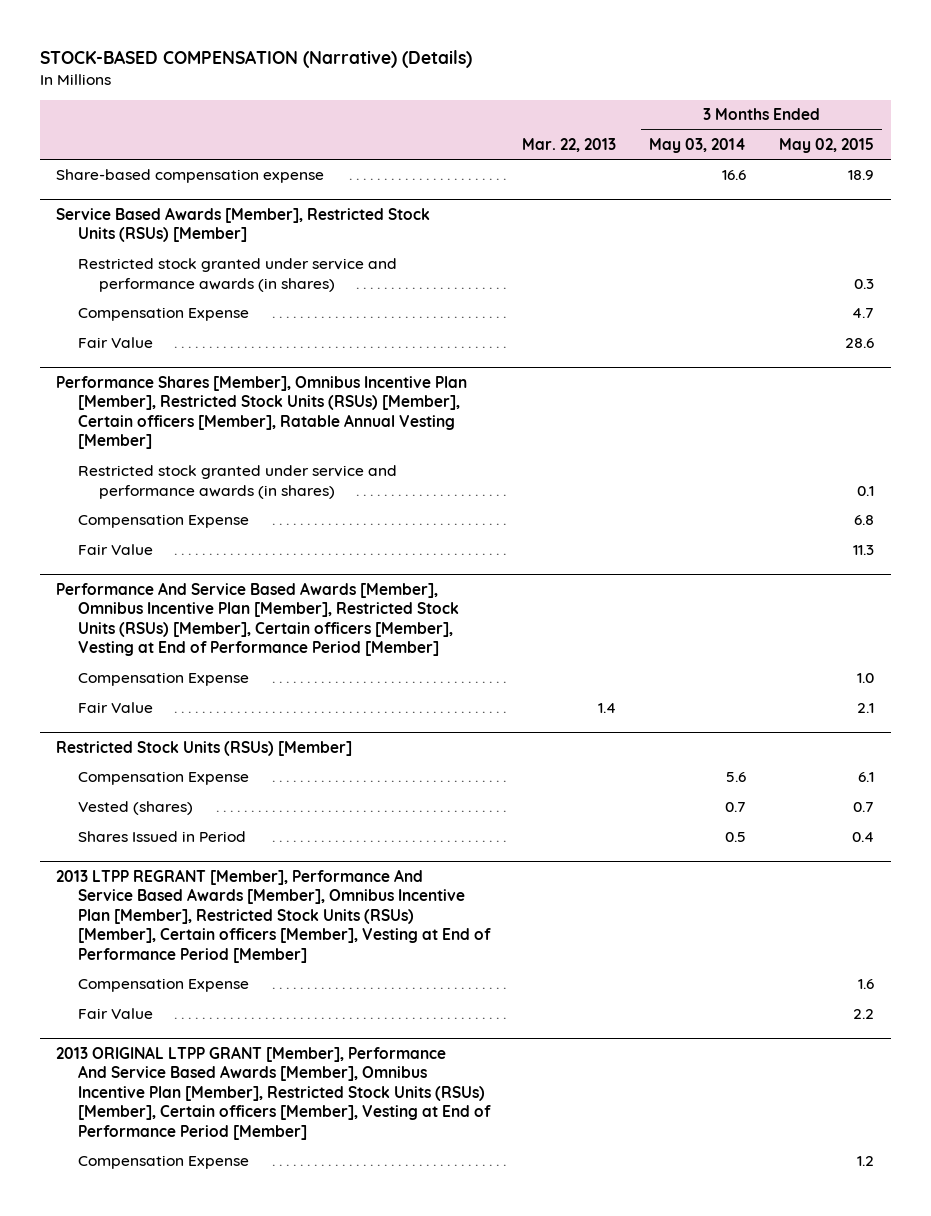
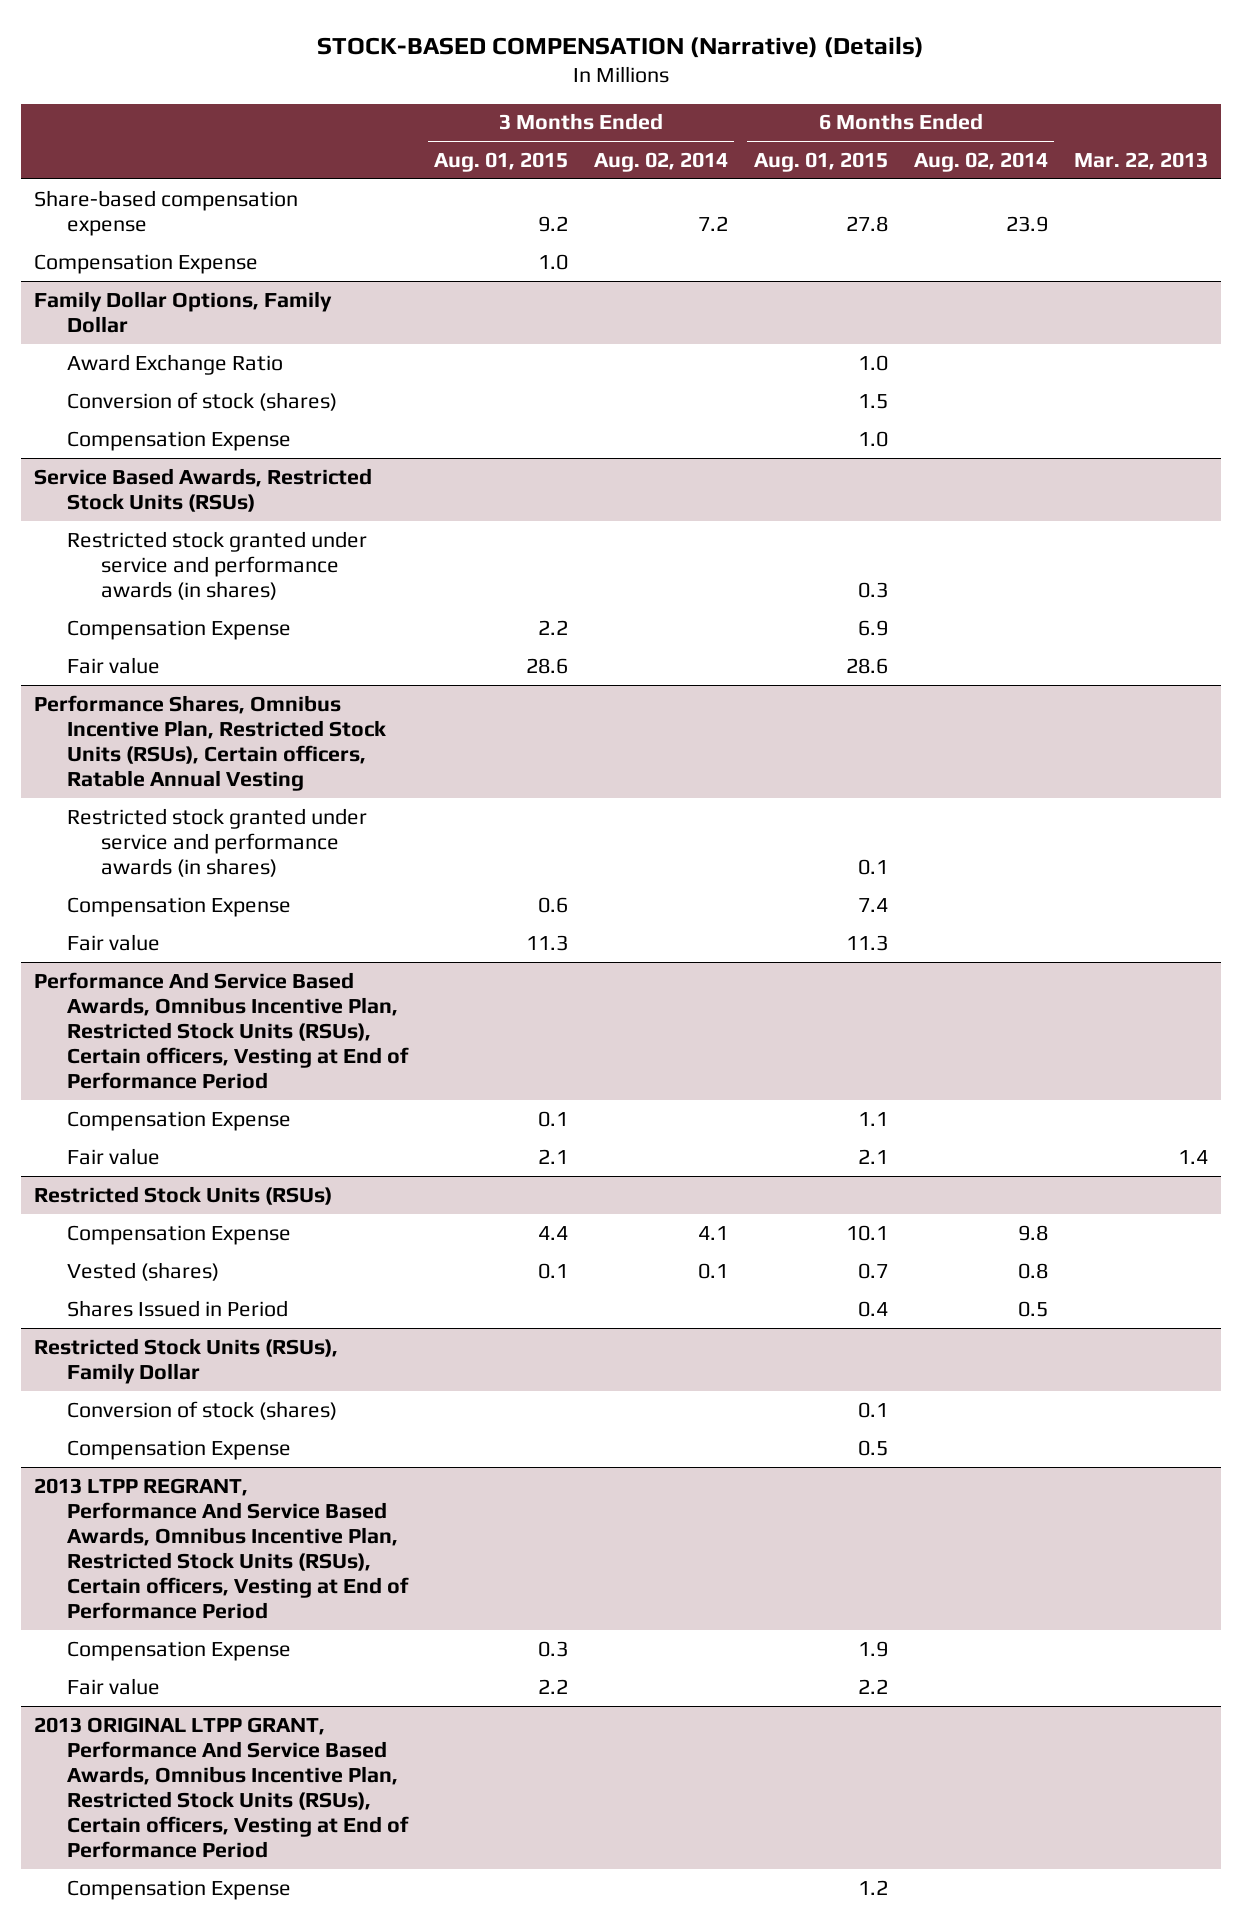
- | Mar. 22, 2013 | 3 Months Ended May 03, 2014 | 3 Months Ended May 02, 2015
+ | 3 Months Ended Aug. 01, 2015 | 3 Months Ended Aug. 02, 2014 | 6 Months Ended Aug. 01, 2015 | 6 Months Ended Aug. 02, 2014 | Mar. 22, 2013
- Service Based Awards [Member], Restricted Stock Units (RSUs) [Member]
+ Compensation Expense | 1.0 | | | |
+ Family Dollar Options, Family Dollar
+ Award Exchange Ratio | | | 1.0 | |
+ Conversion of stock (shares) | | | 1.5 | |
+ Compensation Expense | | | 1.0 | |
+ Service Based Awards, Restricted Stock Units (RSUs)
- Fair Value | | | 28.6
- Performance Shares [Member], Omnibus Incentive Plan [Member], Restricted Stock Units (RSUs) [Member], Certain officers [Member], Ratable Annual Vesting [Member]
+ Fair value | 28.6 | | 28.6 | |
+ Performance Shares, Omnibus Incentive Plan, Restricted Stock Units (RSUs), Certain officers, Ratable Annual Vesting
- Fair Value | | | 11.3
- Performance And Service Based Awards [Member], Omnibus Incentive Plan [Member], Restricted Stock Units (RSUs) [Member], Certain officers [Member], Vesting at End of Performance Period [Member]
+ Fair value | 11.3 | | 11.3 | |
+ Performance And Service Based Awards, Omnibus Incentive Plan, Restricted Stock Units (RSUs), Certain officers, Vesting at End of Performance Period
- Fair Value | 1.4 | | 2.1
- Restricted Stock Units (RSUs) [Member]
+ Fair value | 2.1 | | 2.1 | | 1.4
+ Restricted Stock Units (RSUs)
- 2013 LTPP REGRANT [Member], Performance And Service Based Awards [Member], Omnibus Incentive Plan [Member], Restricted Stock Units (RSUs) [Member], Certain officers [Member], Vesting at End of Performance Period [Member]
+ Restricted Stock Units (RSUs), Family Dollar
+ Conversion of stock (shares) | | | 0.1 | |
+ Compensation Expense | | | 0.5 | |
+ 2013 LTPP REGRANT, Performance And Service Based Awards, Omnibus Incentive Plan, Restricted Stock Units (RSUs), Certain officers, Vesting at End of Performance Period
- Fair Value | | | 2.2
- 2013 ORIGINAL LTPP GRANT [Member], Performance And Service Based Awards [Member], Omnibus Incentive Plan [Member], Restricted Stock Units (RSUs) [Member], Certain officers [Member], Vesting at End of Performance Period [Member]
+ Fair value | 2.2 | | 2.2 | |
+ 2013 ORIGINAL LTPP GRANT, Performance And Service Based Awards, Omnibus Incentive Plan, Restricted Stock Units (RSUs), Certain officers, Vesting at End of Performance Period

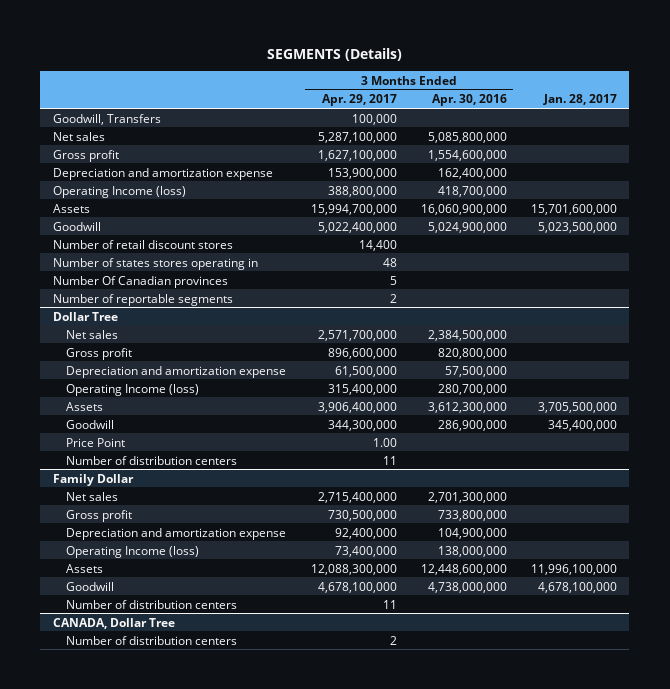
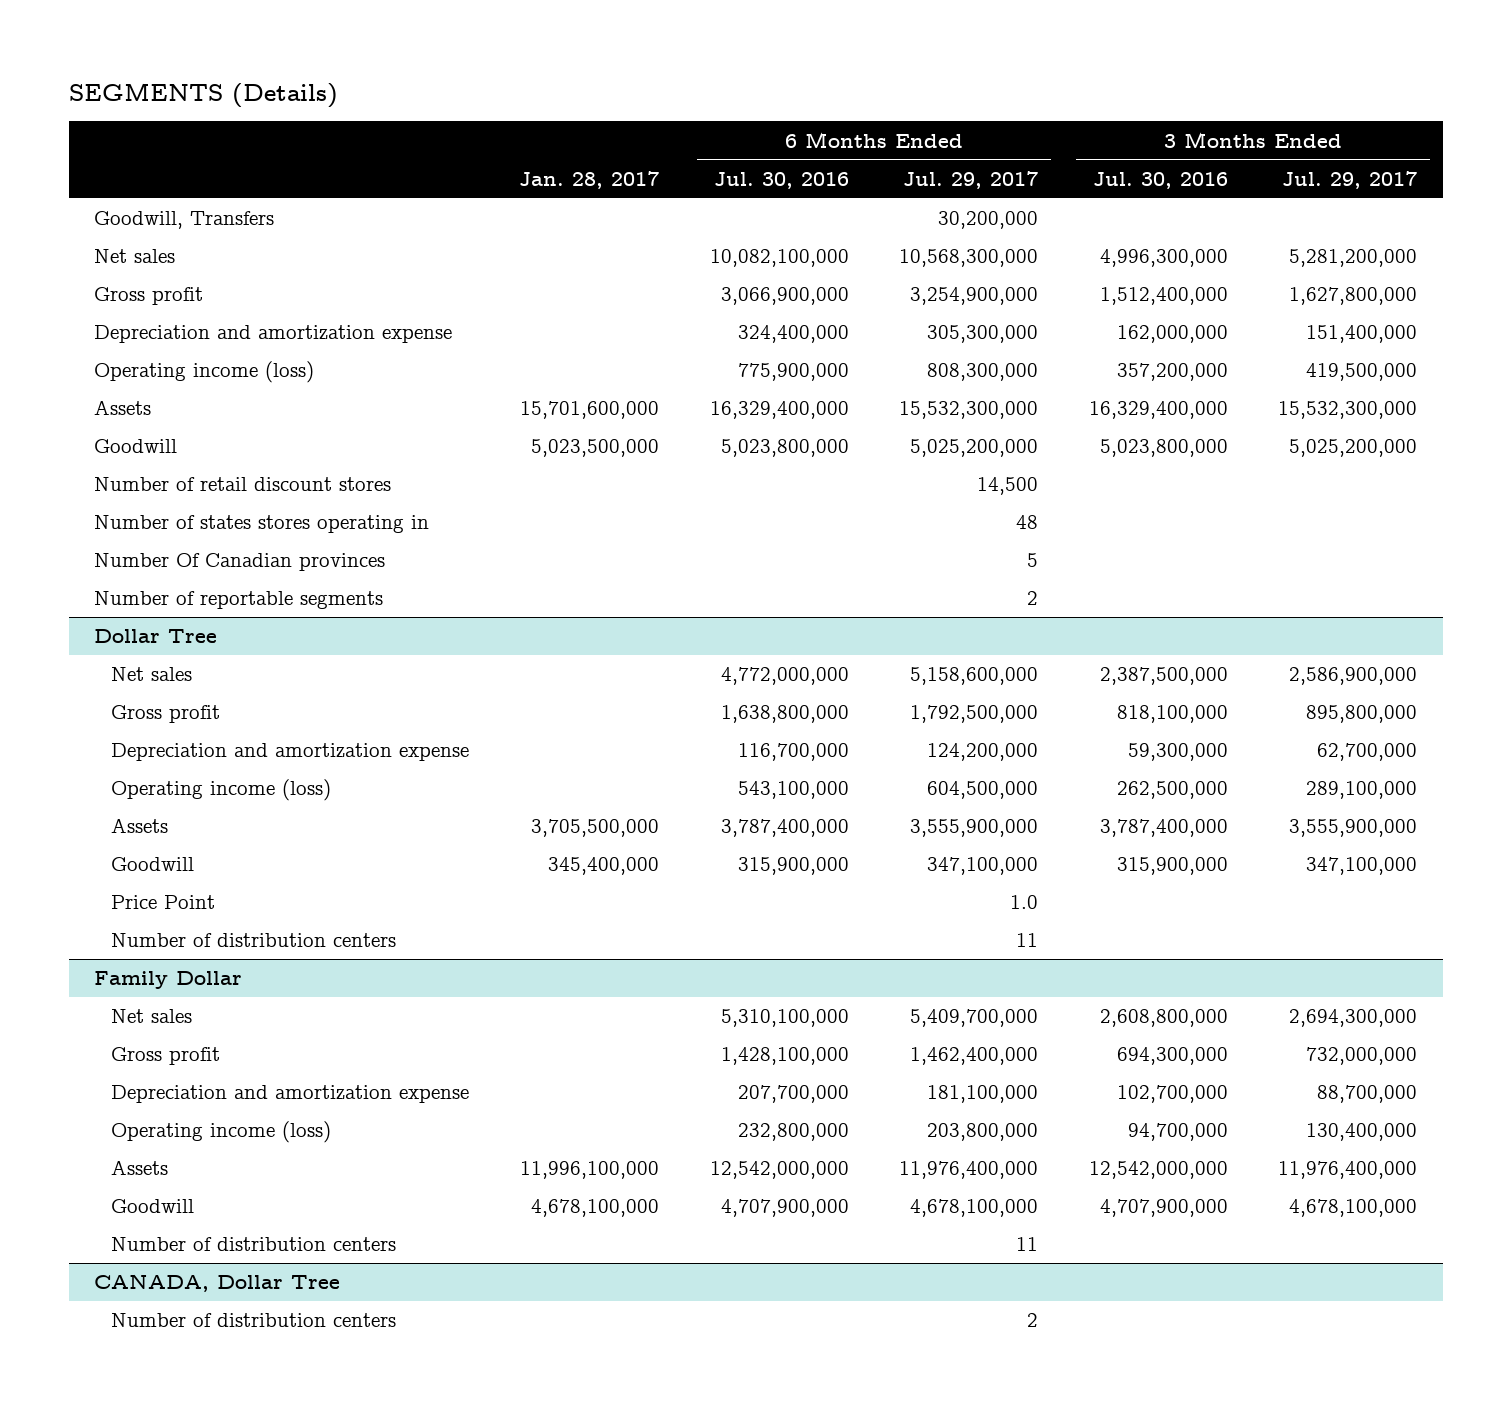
- | 3 Months Ended Apr. 29, 2017 | 3 Months Ended Apr. 30, 2016 | Jan. 28, 2017
+ | Jan. 28, 2017 | 6 Months Ended Jul. 30, 2016 | 6 Months Ended Jul. 29, 2017 | 3 Months Ended Jul. 30, 2016 | 3 Months Ended Jul. 29, 2017
- Operating Income (loss) | 388,800,000 | 418,700,000 |
+ Operating income (loss) | | 775,900,000 | 808,300,000 | 357,200,000 | 419,500,000
@ Dollar Tree
- Operating Income (loss) | 315,400,000 | 280,700,000 |
+ Operating income (loss) | | 543,100,000 | 604,500,000 | 262,500,000 | 289,100,000
@ Family Dollar
- Operating Income (loss) | 73,400,000 | 138,000,000 |
+ Operating income (loss) | | 232,800,000 | 203,800,000 | 94,700,000 | 130,400,000

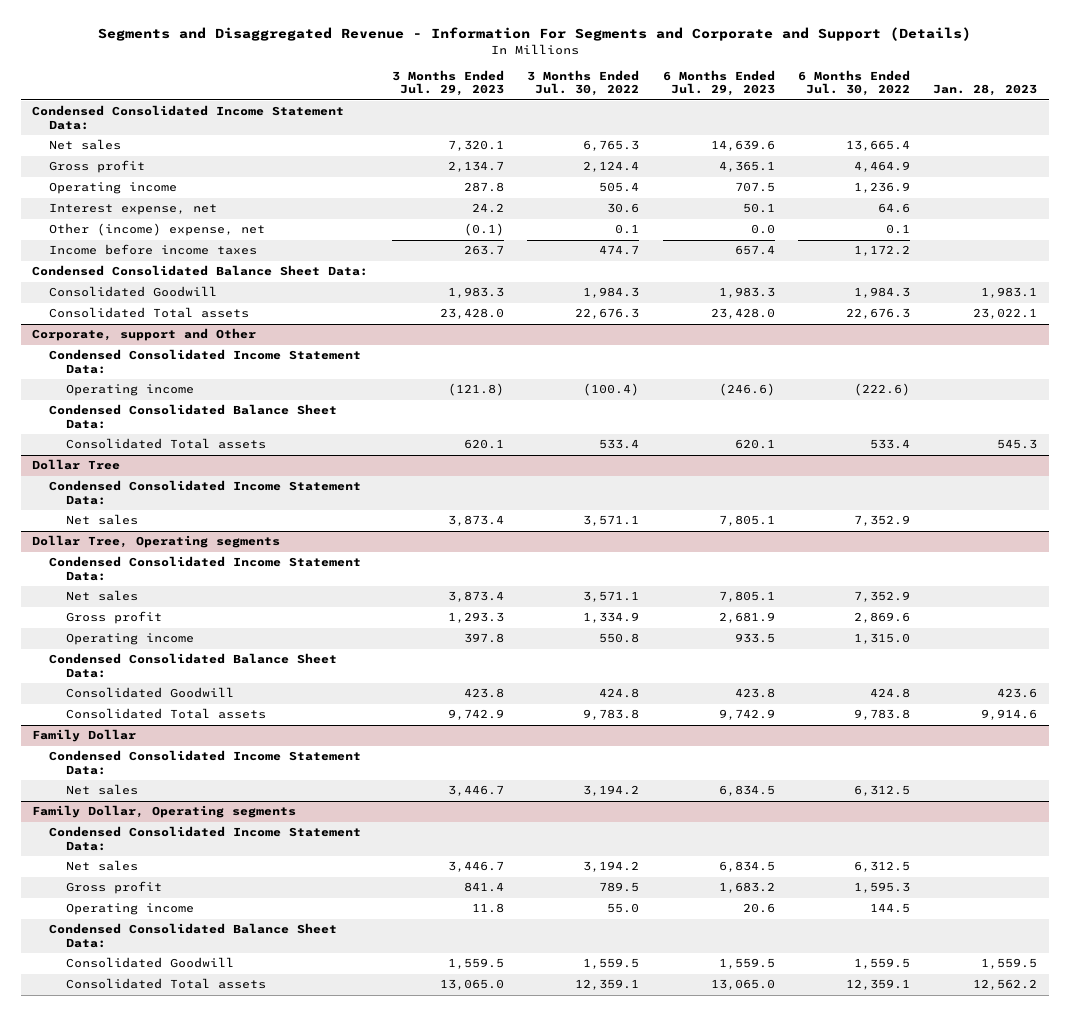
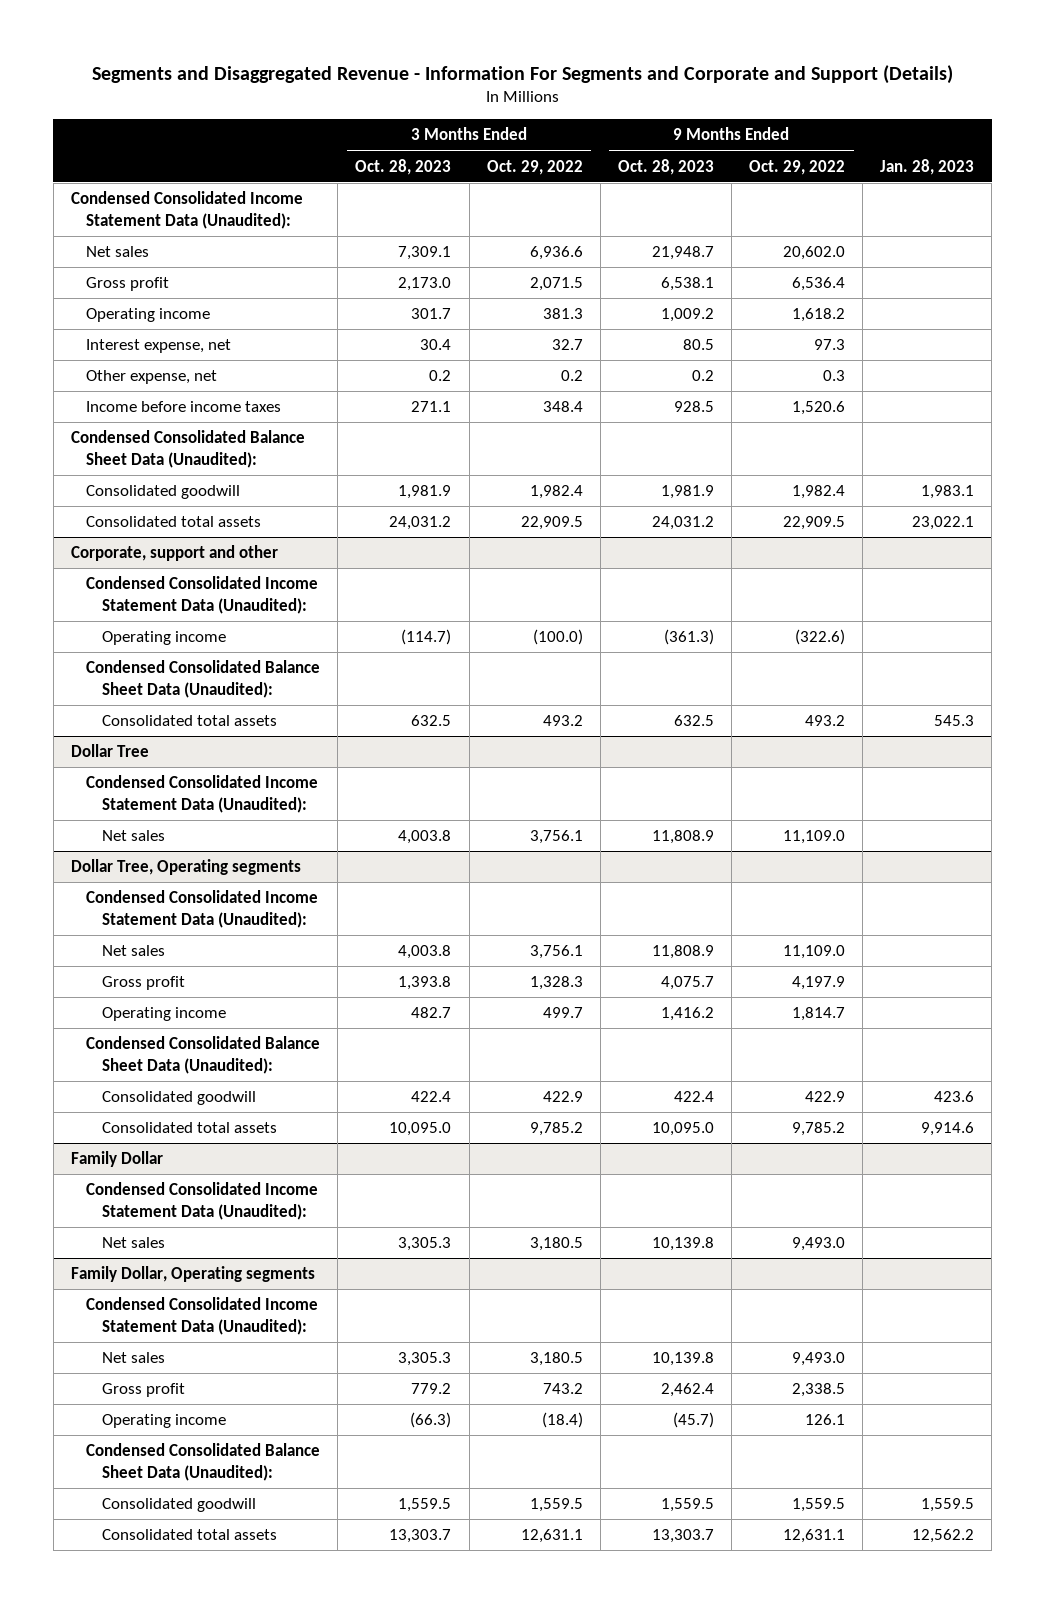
- | 3 Months Ended Jul. 29, 2023 | 3 Months Ended Jul. 30, 2022 | 6 Months Ended Jul. 29, 2023 | 6 Months Ended Jul. 30, 2022 | Jan. 28, 2023
+ | 3 Months Ended Oct. 28, 2023 | 3 Months Ended Oct. 29, 2022 | 9 Months Ended Oct. 28, 2023 | 9 Months Ended Oct. 29, 2022 | Jan. 28, 2023
- Condensed Consolidated Income Statement Data:
+ Condensed Consolidated Income Statement Data (Unaudited):
- Other (income) expense, net | (0.1) | 0.1 | 0.0 | 0.1 |
+ Other expense, net | 0.2 | 0.2 | 0.2 | 0.3 |
- Condensed Consolidated Balance Sheet Data:
- Consolidated Goodwill | 1,983.3 | 1,984.3 | 1,983.3 | 1,984.3 | 1,983.1
- Consolidated Total assets | 23,428.0 | 22,676.3 | 23,428.0 | 22,676.3 | 23,022.1
- Corporate, support and Other
- Condensed Consolidated Income Statement Data:
+ Condensed Consolidated Balance Sheet Data (Unaudited):
+ Consolidated goodwill | 1,981.9 | 1,982.4 | 1,981.9 | 1,982.4 | 1,983.1
+ Consolidated total assets | 24,031.2 | 22,909.5 | 24,031.2 | 22,909.5 | 23,022.1
+ Corporate, support and other
+ Condensed Consolidated Income Statement Data (Unaudited):
- Condensed Consolidated Balance Sheet Data:
- Consolidated Total assets | 620.1 | 533.4 | 620.1 | 533.4 | 545.3
+ Condensed Consolidated Balance Sheet Data (Unaudited):
+ Consolidated total assets | 632.5 | 493.2 | 632.5 | 493.2 | 545.3
@ Dollar Tree
- Condensed Consolidated Income Statement Data:
+ Condensed Consolidated Income Statement Data (Unaudited):
@ Dollar Tree, Operating segments
- Condensed Consolidated Income Statement Data:
+ Condensed Consolidated Income Statement Data (Unaudited):
- Condensed Consolidated Balance Sheet Data:
- Consolidated Goodwill | 423.8 | 424.8 | 423.8 | 424.8 | 423.6
- Consolidated Total assets | 9,742.9 | 9,783.8 | 9,742.9 | 9,783.8 | 9,914.6
+ Condensed Consolidated Balance Sheet Data (Unaudited):
+ Consolidated goodwill | 422.4 | 422.9 | 422.4 | 422.9 | 423.6
+ Consolidated total assets | 10,095.0 | 9,785.2 | 10,095.0 | 9,785.2 | 9,914.6
@ Family Dollar
- Condensed Consolidated Income Statement Data:
+ Condensed Consolidated Income Statement Data (Unaudited):
@ Family Dollar, Operating segments
- Condensed Consolidated Income Statement Data:
+ Condensed Consolidated Income Statement Data (Unaudited):
- Condensed Consolidated Balance Sheet Data:
- Consolidated Goodwill | 1,559.5 | 1,559.5 | 1,559.5 | 1,559.5 | 1,559.5
- Consolidated Total assets | 13,065.0 | 12,359.1 | 13,065.0 | 12,359.1 | 12,562.2
+ Condensed Consolidated Balance Sheet Data (Unaudited):
+ Consolidated goodwill | 1,559.5 | 1,559.5 | 1,559.5 | 1,559.5 | 1,559.5
+ Consolidated total assets | 13,303.7 | 12,631.1 | 13,303.7 | 12,631.1 | 12,562.2

